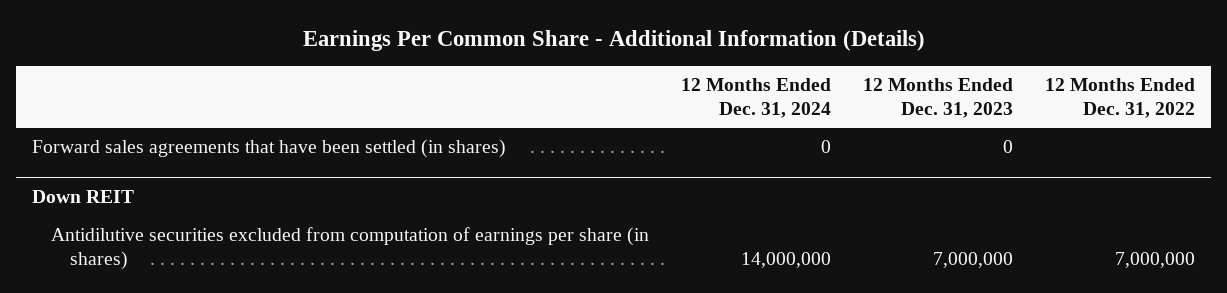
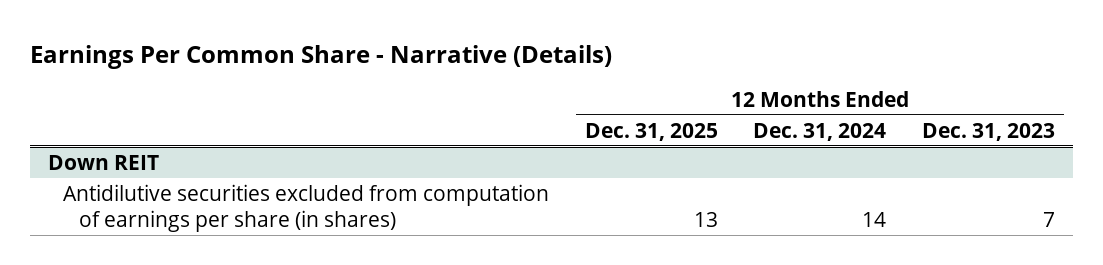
- Earnings Per Common Share - Additional Information (Details)
+ Earnings Per Common Share - Narrative (Details)
- | 12 Months Ended Dec. 31, 2024 | 12 Months Ended Dec. 31, 2023 | 12 Months Ended Dec. 31, 2022
+ | 12 Months Ended Dec. 31, 2025 | 12 Months Ended Dec. 31, 2024 | 12 Months Ended Dec. 31, 2023
- Forward sales agreements that have been settled (in shares) | 0 | 0 |
@ Down REIT
- Antidilutive securities excluded from computation of earnings per share (in shares) | 14,000,000 | 7,000,000 | 7,000,000
+ Antidilutive securities excluded from computation of earnings per share (in shares) | 13 | 14 | 7

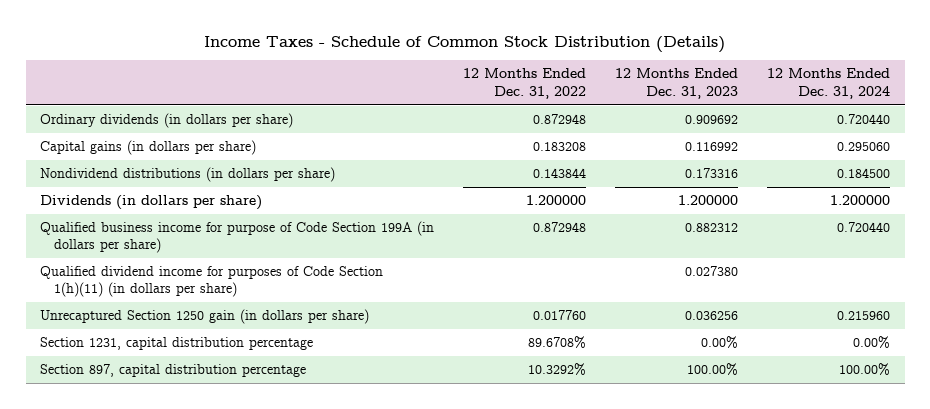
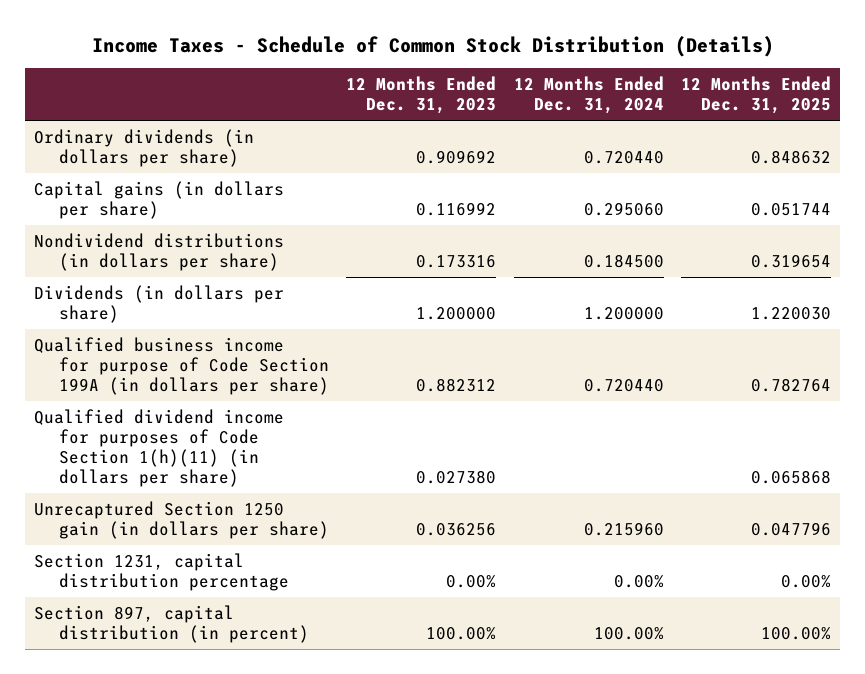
- | 12 Months Ended Dec. 31, 2022 | 12 Months Ended Dec. 31, 2023 | 12 Months Ended Dec. 31, 2024
+ | 12 Months Ended Dec. 31, 2023 | 12 Months Ended Dec. 31, 2024 | 12 Months Ended Dec. 31, 2025
- Section 897, capital distribution percentage | 10.3292% | 100.00% | 100.00%
+ Section 897, capital distribution (in percent) | 100.00% | 100.00% | 100.00%

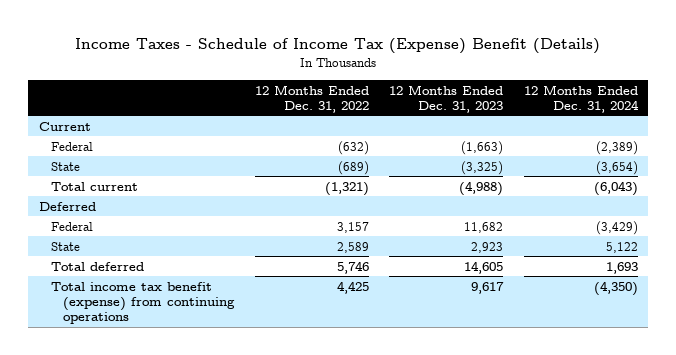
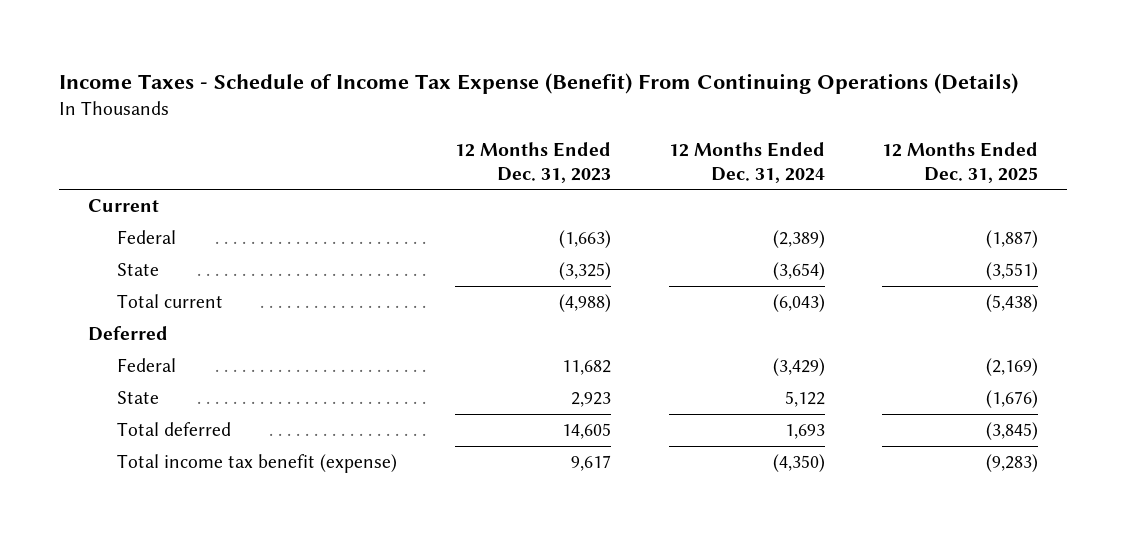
- Income Taxes - Schedule of Income Tax (Expense) Benefit (Details)
+ Income Taxes - Schedule of Income Tax Expense (Benefit) From Continuing Operations (Details)
- | 12 Months Ended Dec. 31, 2022 | 12 Months Ended Dec. 31, 2023 | 12 Months Ended Dec. 31, 2024
+ | 12 Months Ended Dec. 31, 2023 | 12 Months Ended Dec. 31, 2024 | 12 Months Ended Dec. 31, 2025
- Total income tax benefit (expense) from continuing operations | 4,425 | 9,617 | (4,350)
+ Total income tax benefit (expense) | 9,617 | (4,350) | (9,283)

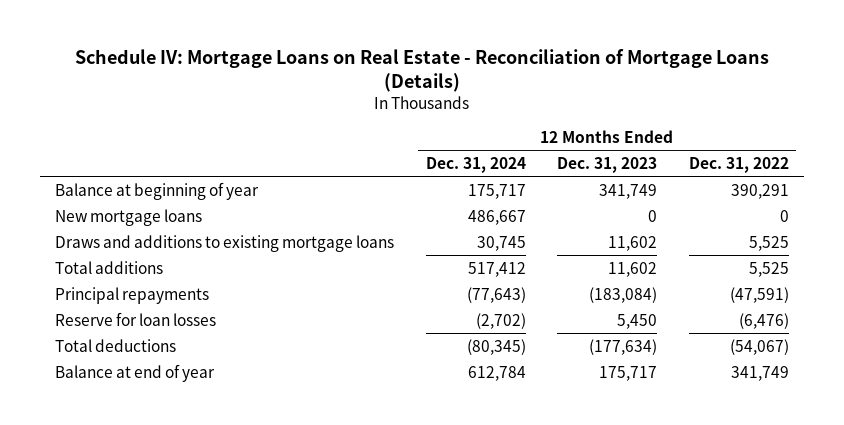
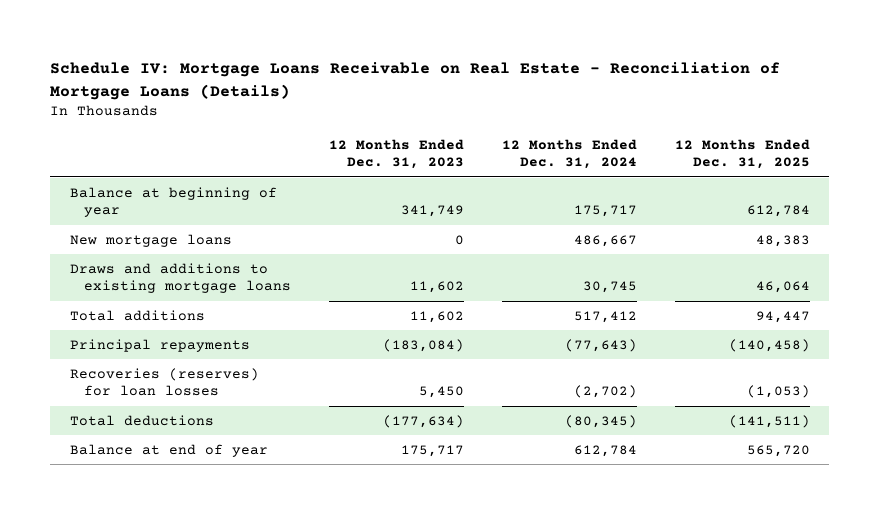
- Schedule IV: Mortgage Loans on Real Estate - Reconciliation of Mortgage Loans (Details)
+ Schedule IV: Mortgage Loans Receivable on Real Estate - Reconciliation of Mortgage Loans (Details)
- | 12 Months Ended Dec. 31, 2024 | 12 Months Ended Dec. 31, 2023 | 12 Months Ended Dec. 31, 2022
+ | 12 Months Ended Dec. 31, 2023 | 12 Months Ended Dec. 31, 2024 | 12 Months Ended Dec. 31, 2025
- Reserve for loan losses | (2,702) | 5,450 | (6,476)
+ Recoveries (reserves) for loan losses | 5,450 | (2,702) | (1,053)

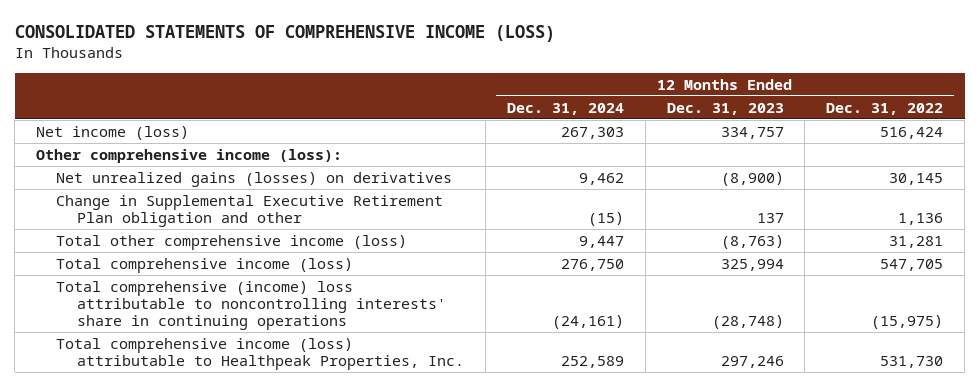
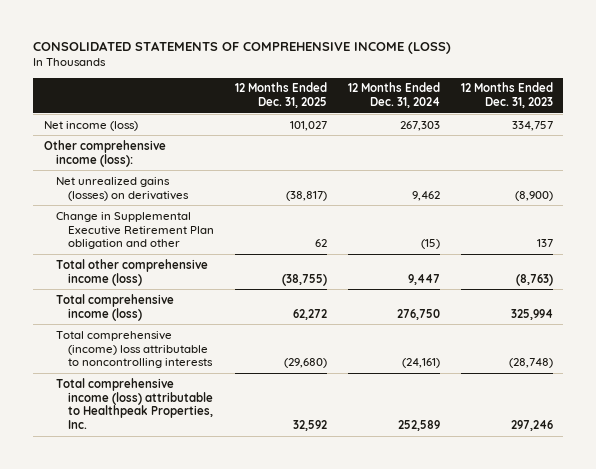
- | 12 Months Ended Dec. 31, 2024 | 12 Months Ended Dec. 31, 2023 | 12 Months Ended Dec. 31, 2022
+ | 12 Months Ended Dec. 31, 2025 | 12 Months Ended Dec. 31, 2024 | 12 Months Ended Dec. 31, 2023
- Total comprehensive (income) loss attributable to noncontrolling interests' share in continuing operations | (24,161) | (28,748) | (15,975)
+ Total comprehensive (income) loss attributable to noncontrolling interests | (29,680) | (24,161) | (28,748)

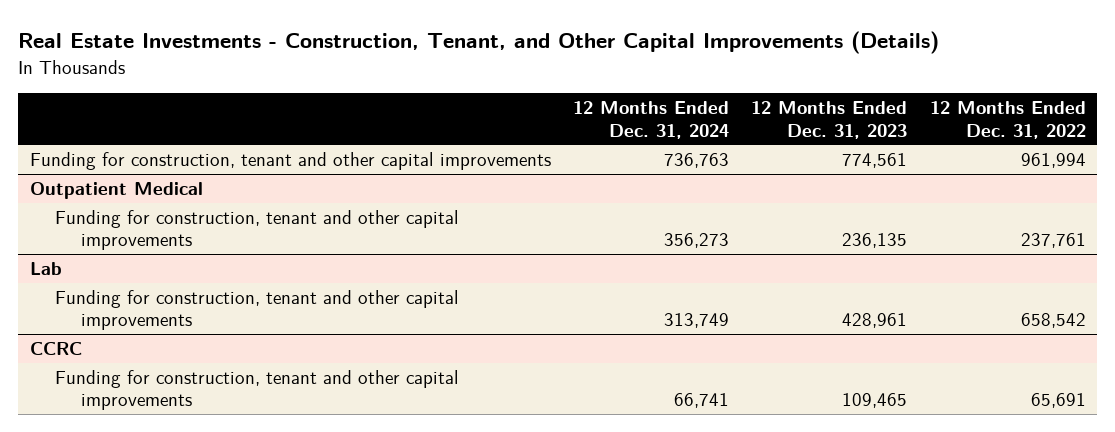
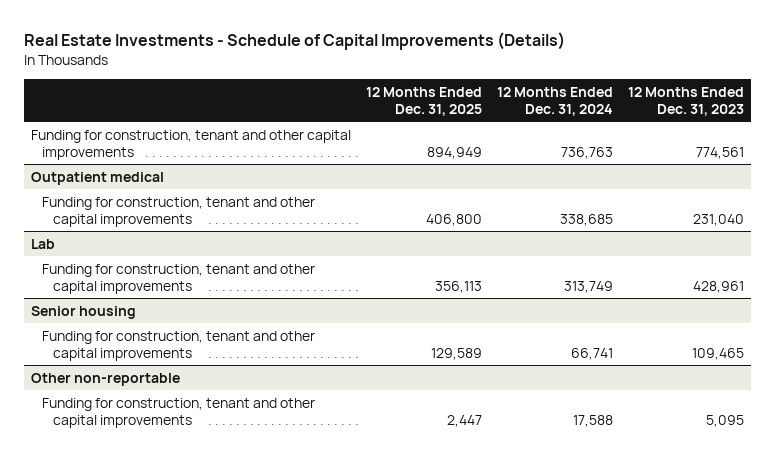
- Real Estate Investments - Construction, Tenant, and Other Capital Improvements (Details)
+ Real Estate Investments - Schedule of Capital Improvements (Details)
- | 12 Months Ended Dec. 31, 2024 | 12 Months Ended Dec. 31, 2023 | 12 Months Ended Dec. 31, 2022
+ | 12 Months Ended Dec. 31, 2025 | 12 Months Ended Dec. 31, 2024 | 12 Months Ended Dec. 31, 2023
- Outpatient Medical
- Funding for construction, tenant and other capital improvements | 356,273 | 236,135 | 237,761
+ Outpatient medical
+ Funding for construction, tenant and other capital improvements | 406,800 | 338,685 | 231,040
- CCRC
+ Senior housing
+ Other non-reportable
+ Funding for construction, tenant and other capital improvements | 2,447 | 17,588 | 5,095

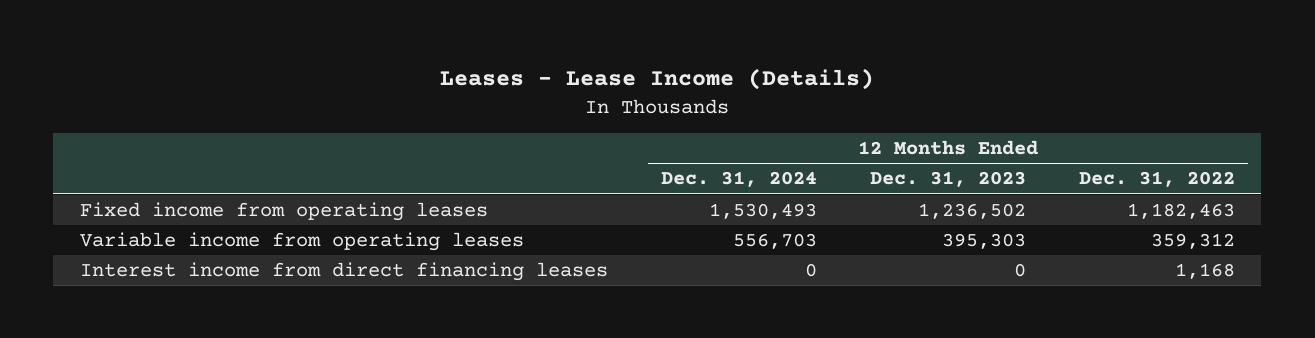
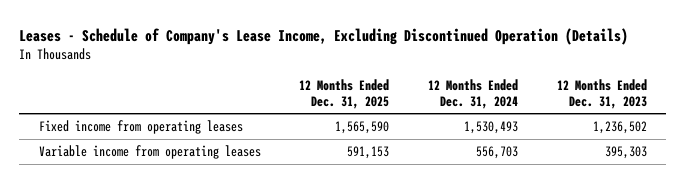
- Leases - Lease Income (Details)
+ Leases - Schedule of Company's Lease Income, Excluding Discontinued Operation (Details)
- | 12 Months Ended Dec. 31, 2024 | 12 Months Ended Dec. 31, 2023 | 12 Months Ended Dec. 31, 2022
+ | 12 Months Ended Dec. 31, 2025 | 12 Months Ended Dec. 31, 2024 | 12 Months Ended Dec. 31, 2023
- Interest income from direct financing leases | 0 | 0 | 1,168

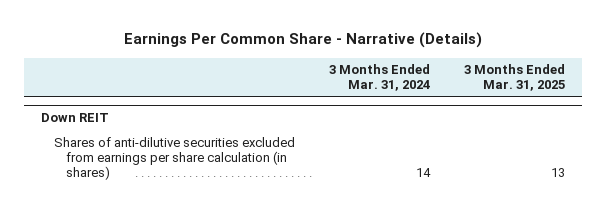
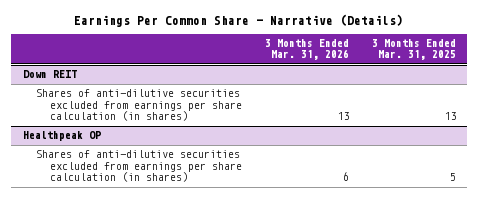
- | 3 Months Ended Mar. 31, 2024 | 3 Months Ended Mar. 31, 2025
+ | 3 Months Ended Mar. 31, 2026 | 3 Months Ended Mar. 31, 2025
+ Healthpeak OP
+ Shares of anti-dilutive securities excluded from earnings per share calculation (in shares) | 6 | 5

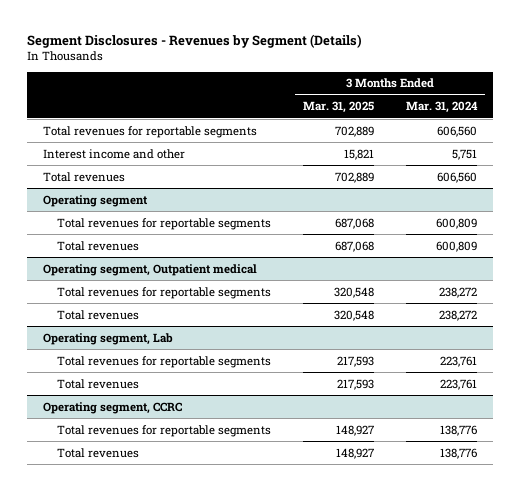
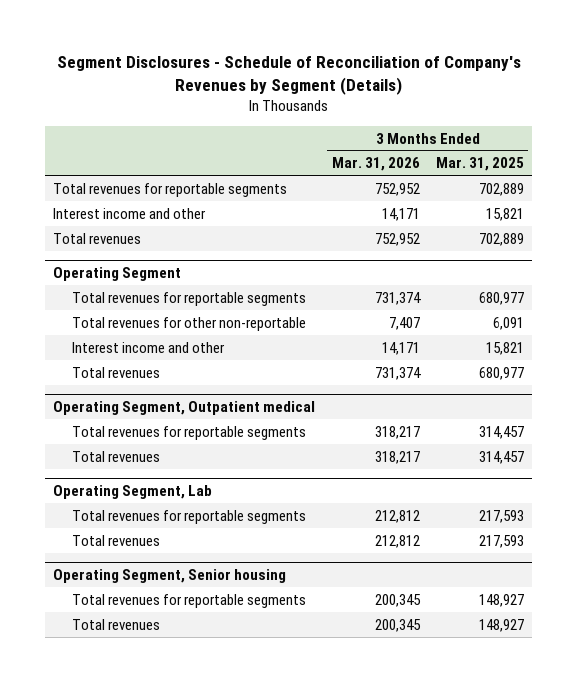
- Segment Disclosures - Revenues by Segment (Details)
+ Segment Disclosures - Schedule of Reconciliation of Company's Revenues by Segment (Details)
- | 3 Months Ended Mar. 31, 2025 | 3 Months Ended Mar. 31, 2024
+ | 3 Months Ended Mar. 31, 2026 | 3 Months Ended Mar. 31, 2025
- Operating segment
- Total revenues for reportable segments | 687,068 | 600,809
- Total revenues | 687,068 | 600,809
- Operating segment, Outpatient medical
- Total revenues for reportable segments | 320,548 | 238,272
- Total revenues | 320,548 | 238,272
- Operating segment, Lab
+ Operating Segment
+ Total revenues for reportable segments | 731,374 | 680,977
+ Total revenues for other non-reportable | 7,407 | 6,091
+ Interest income and other | 14,171 | 15,821
+ Total revenues | 731,374 | 680,977
+ Operating Segment, Outpatient medical
+ Total revenues for reportable segments | 318,217 | 314,457
+ Total revenues | 318,217 | 314,457
+ Operating Segment, Lab
- Operating segment, CCRC
+ Operating Segment, Senior housing

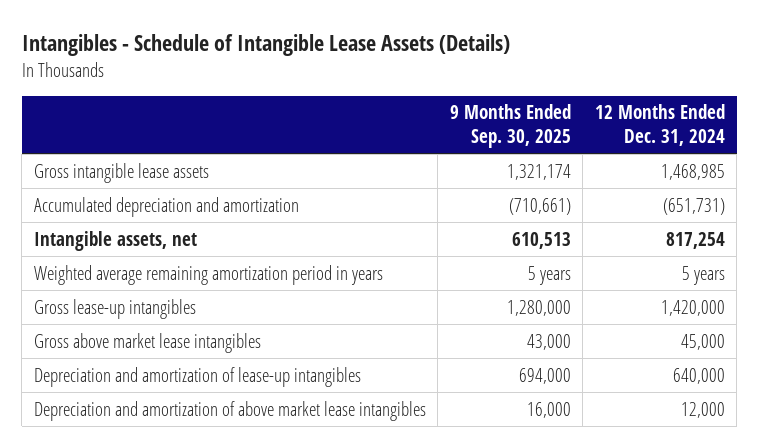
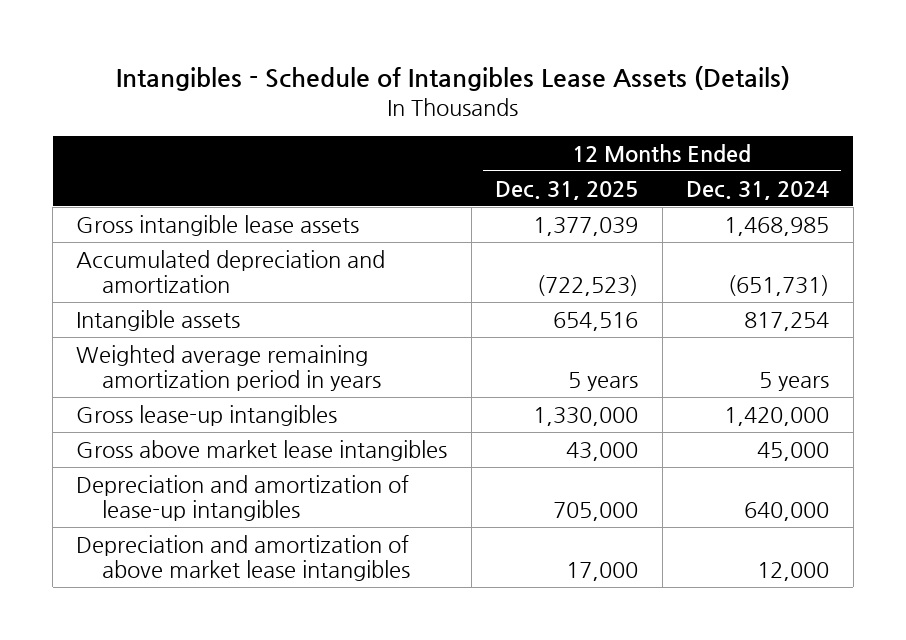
- Intangibles - Schedule of Intangible Lease Assets (Details)
+ Intangibles - Schedule of Intangibles Lease Assets (Details)
- | 9 Months Ended Sep. 30, 2025 | 12 Months Ended Dec. 31, 2024
+ | 12 Months Ended Dec. 31, 2025 | 12 Months Ended Dec. 31, 2024
- Intangible assets, net | 610,513 | 817,254
+ Intangible assets | 654,516 | 817,254

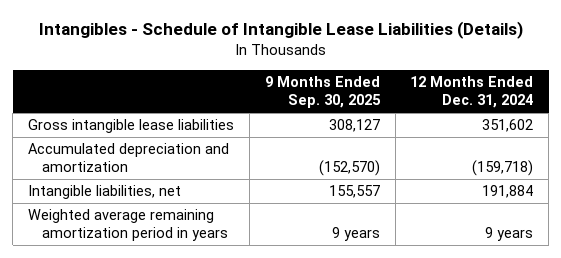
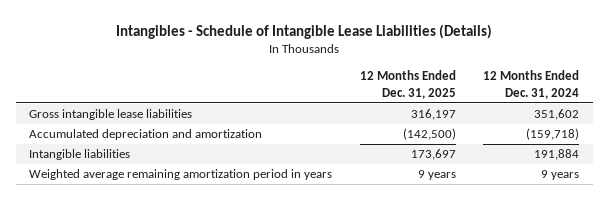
- | 9 Months Ended Sep. 30, 2025 | 12 Months Ended Dec. 31, 2024
+ | 12 Months Ended Dec. 31, 2025 | 12 Months Ended Dec. 31, 2024
- Intangible liabilities, net | 155,557 | 191,884
+ Intangible liabilities | 173,697 | 191,884

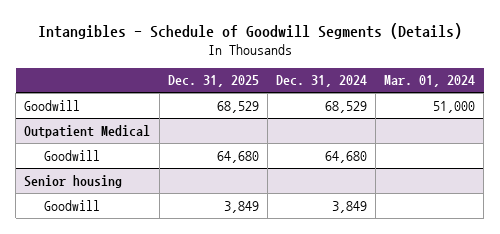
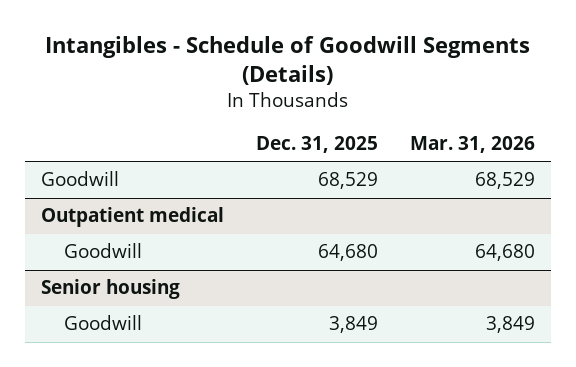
- | Dec. 31, 2025 | Dec. 31, 2024 | Mar. 01, 2024
+ | Dec. 31, 2025 | Mar. 31, 2026
- Outpatient Medical
+ Outpatient medical

